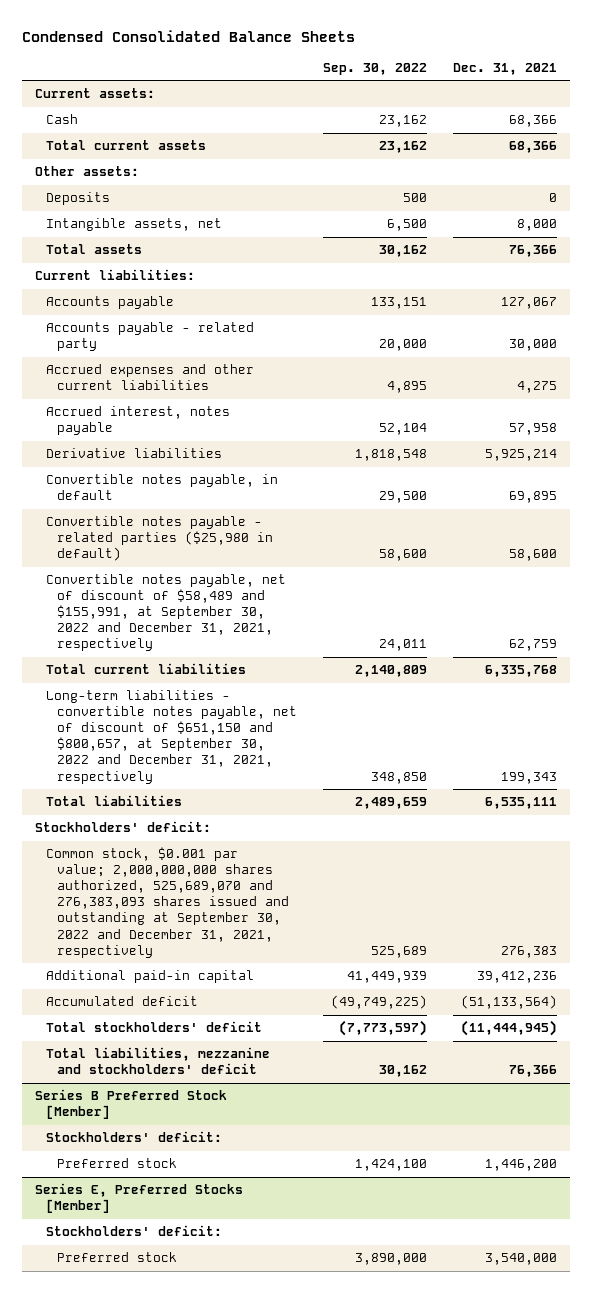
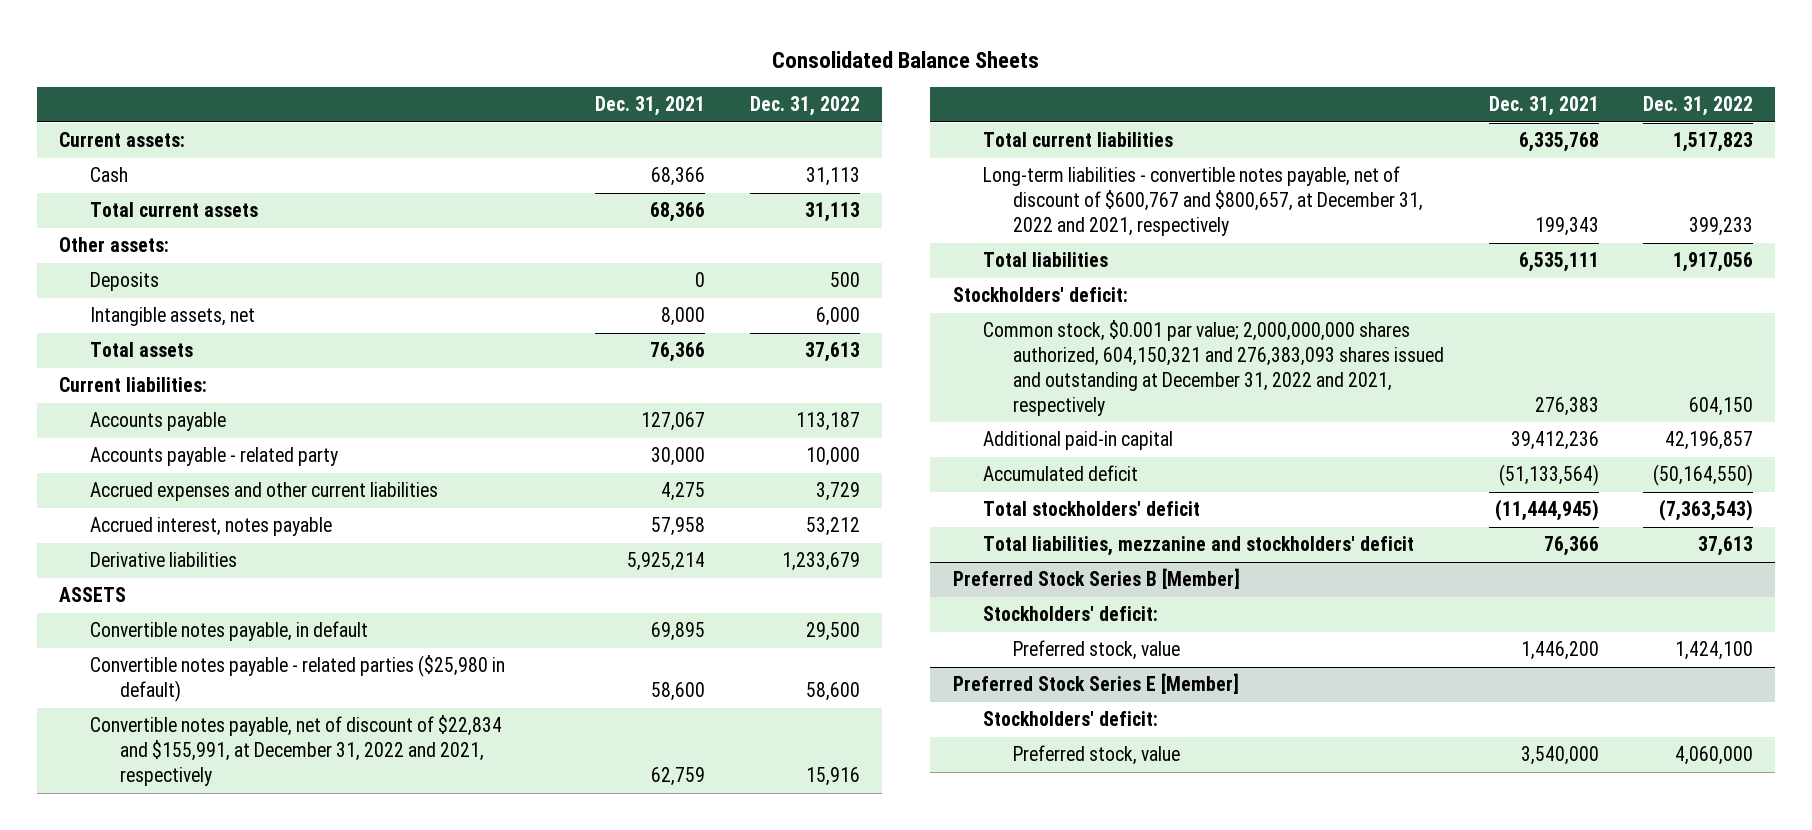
- Condensed Consolidated Balance Sheets
+ Consolidated Balance Sheets
- | Sep. 30, 2022 | Dec. 31, 2021
+ | Dec. 31, 2021 | Dec. 31, 2022
+ ASSETS
- Convertible notes payable, net of discount of $58,489 and $155,991, at September 30, 2022 and December 31, 2021, respectively | 24,011 | 62,759
+ Convertible notes payable, net of discount of $22,834 and $155,991, at December 31, 2022 and 2021, respectively | 62,759 | 15,916
- Long-term liabilities - convertible notes payable, net of discount of $651,150 and $800,657, at September 30, 2022 and December 31, 2021, respectively | 348,850 | 199,343
+ Long-term liabilities - convertible notes payable, net of discount of $600,767 and $800,657, at December 31, 2022 and 2021, respectively | 199,343 | 399,233
- Common stock, $0.001 par value; 2,000,000,000 shares authorized, 525,689,070 and 276,383,093 shares issued and outstanding at September 30, 2022 and December 31, 2021, respectively | 525,689 | 276,383
+ Common stock, $0.001 par value; 2,000,000,000 shares authorized, 604,150,321 and 276,383,093 shares issued and outstanding at December 31, 2022 and 2021, respectively | 276,383 | 604,150
- Series B Preferred Stock [Member]
+ Preferred Stock Series B [Member]
- Preferred stock | 1,424,100 | 1,446,200
- Series E, Preferred Stocks [Member]
+ Preferred stock, value | 1,446,200 | 1,424,100
+ Preferred Stock Series E [Member]
- Preferred stock | 3,890,000 | 3,540,000
+ Preferred stock, value | 3,540,000 | 4,060,000

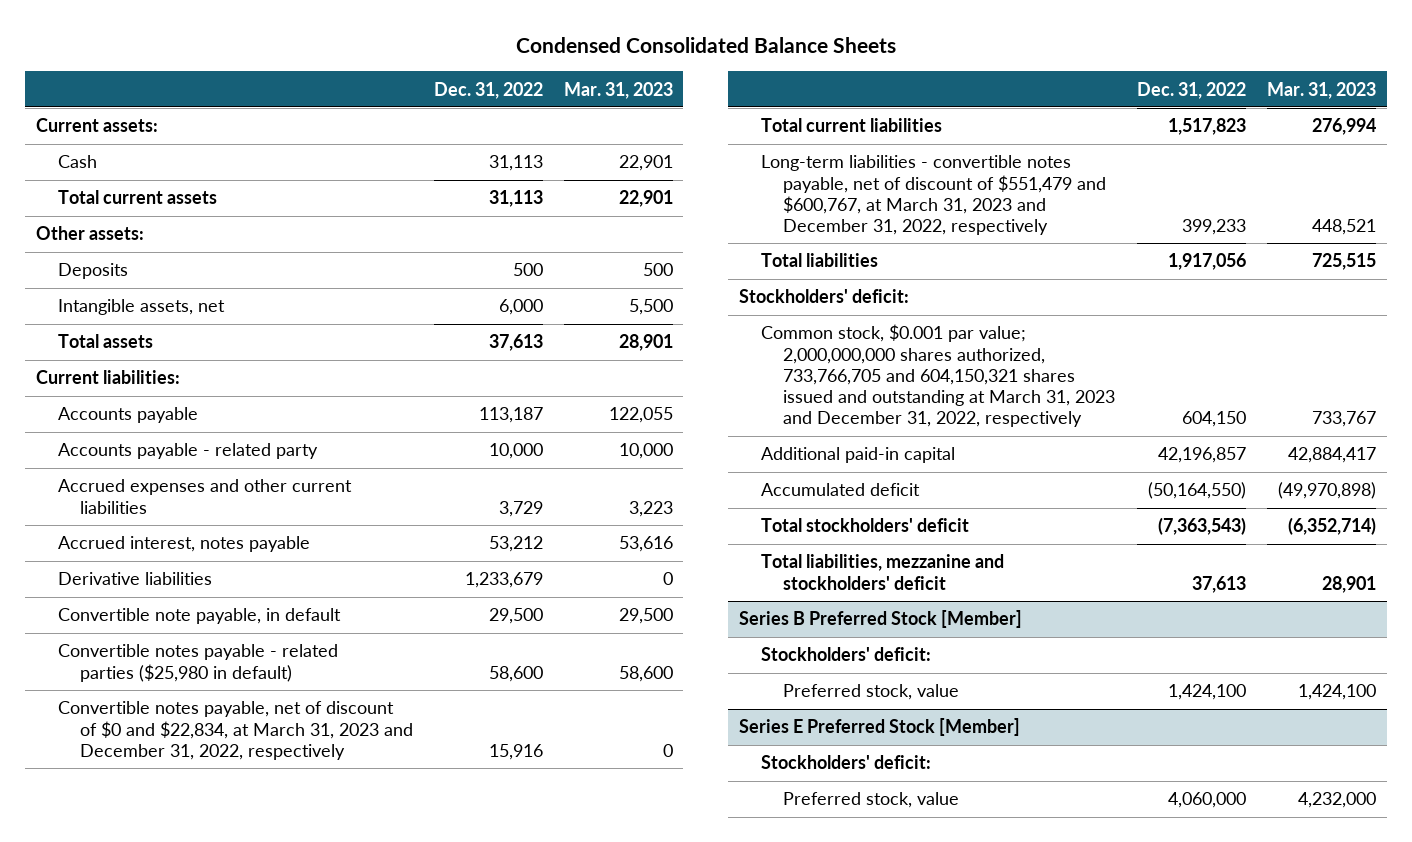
- Consolidated Balance Sheets
+ Condensed Consolidated Balance Sheets
- | Dec. 31, 2021 | Dec. 31, 2022
+ | Dec. 31, 2022 | Mar. 31, 2023
- ASSETS
- Convertible notes payable, in default | 69,895 | 29,500
+ Convertible note payable, in default | 29,500 | 29,500
- Convertible notes payable, net of discount of $22,834 and $155,991, at December 31, 2022 and 2021, respectively | 62,759 | 15,916
+ Convertible notes payable, net of discount of $0 and $22,834, at March 31, 2023 and December 31, 2022, respectively | 15,916 | 0
- Long-term liabilities - convertible notes payable, net of discount of $600,767 and $800,657, at December 31, 2022 and 2021, respectively | 199,343 | 399,233
+ Long-term liabilities - convertible notes payable, net of discount of $551,479 and $600,767, at March 31, 2023 and December 31, 2022, respectively | 399,233 | 448,521
- Common stock, $0.001 par value; 2,000,000,000 shares authorized, 604,150,321 and 276,383,093 shares issued and outstanding at December 31, 2022 and 2021, respectively | 276,383 | 604,150
+ Common stock, $0.001 par value; 2,000,000,000 shares authorized, 733,766,705 and 604,150,321 shares issued and outstanding at March 31, 2023 and December 31, 2022, respectively | 604,150 | 733,767
- Preferred Stock Series B [Member]
+ Series B Preferred Stock [Member]
- Preferred Stock Series E [Member]
+ Series E Preferred Stock [Member]

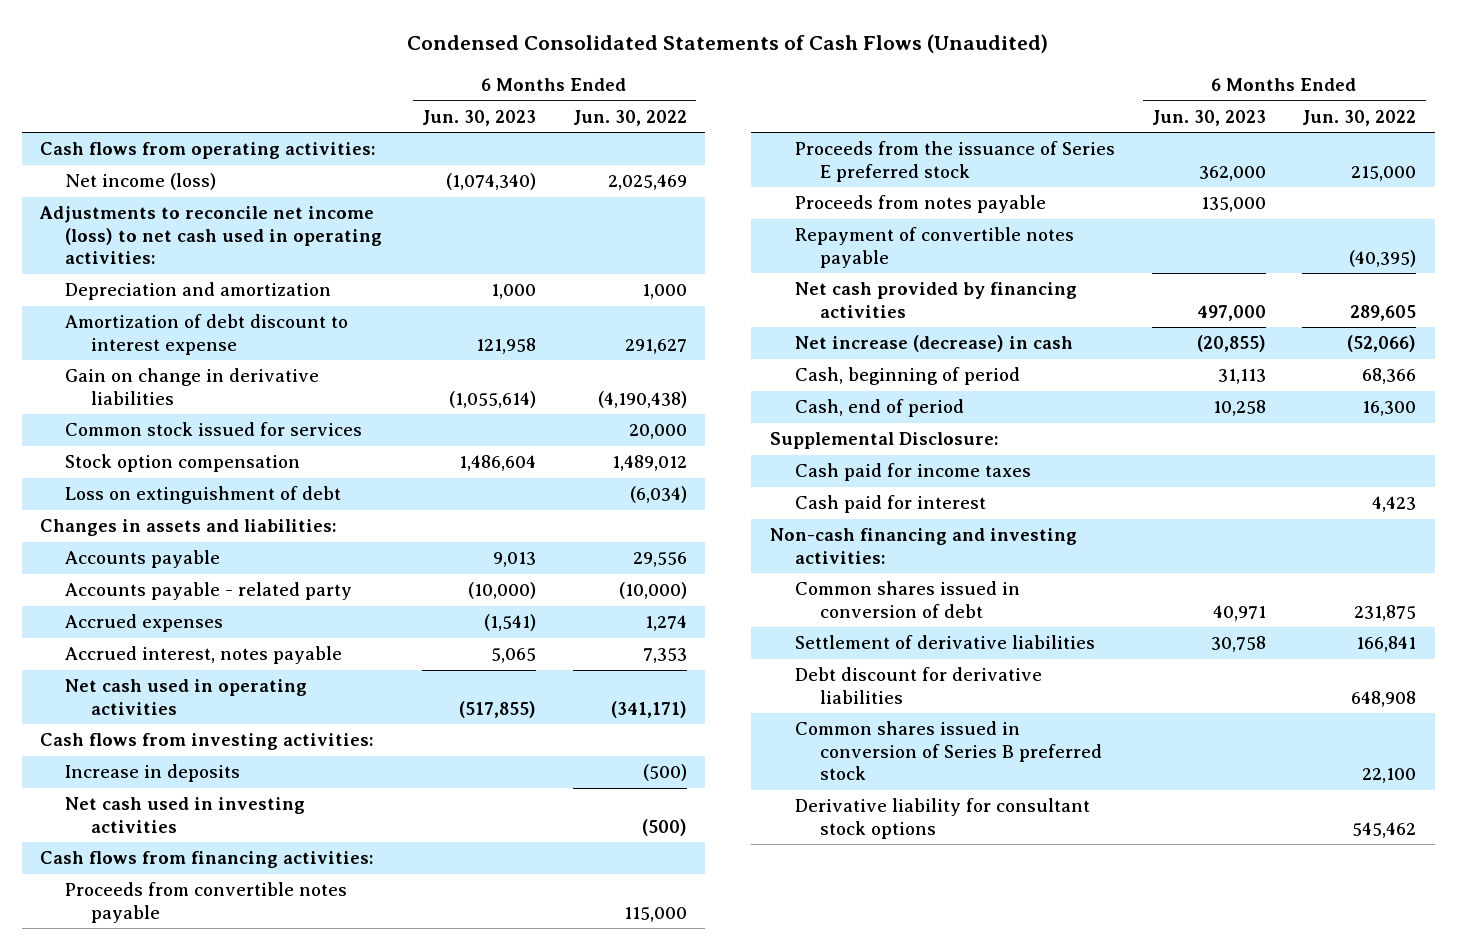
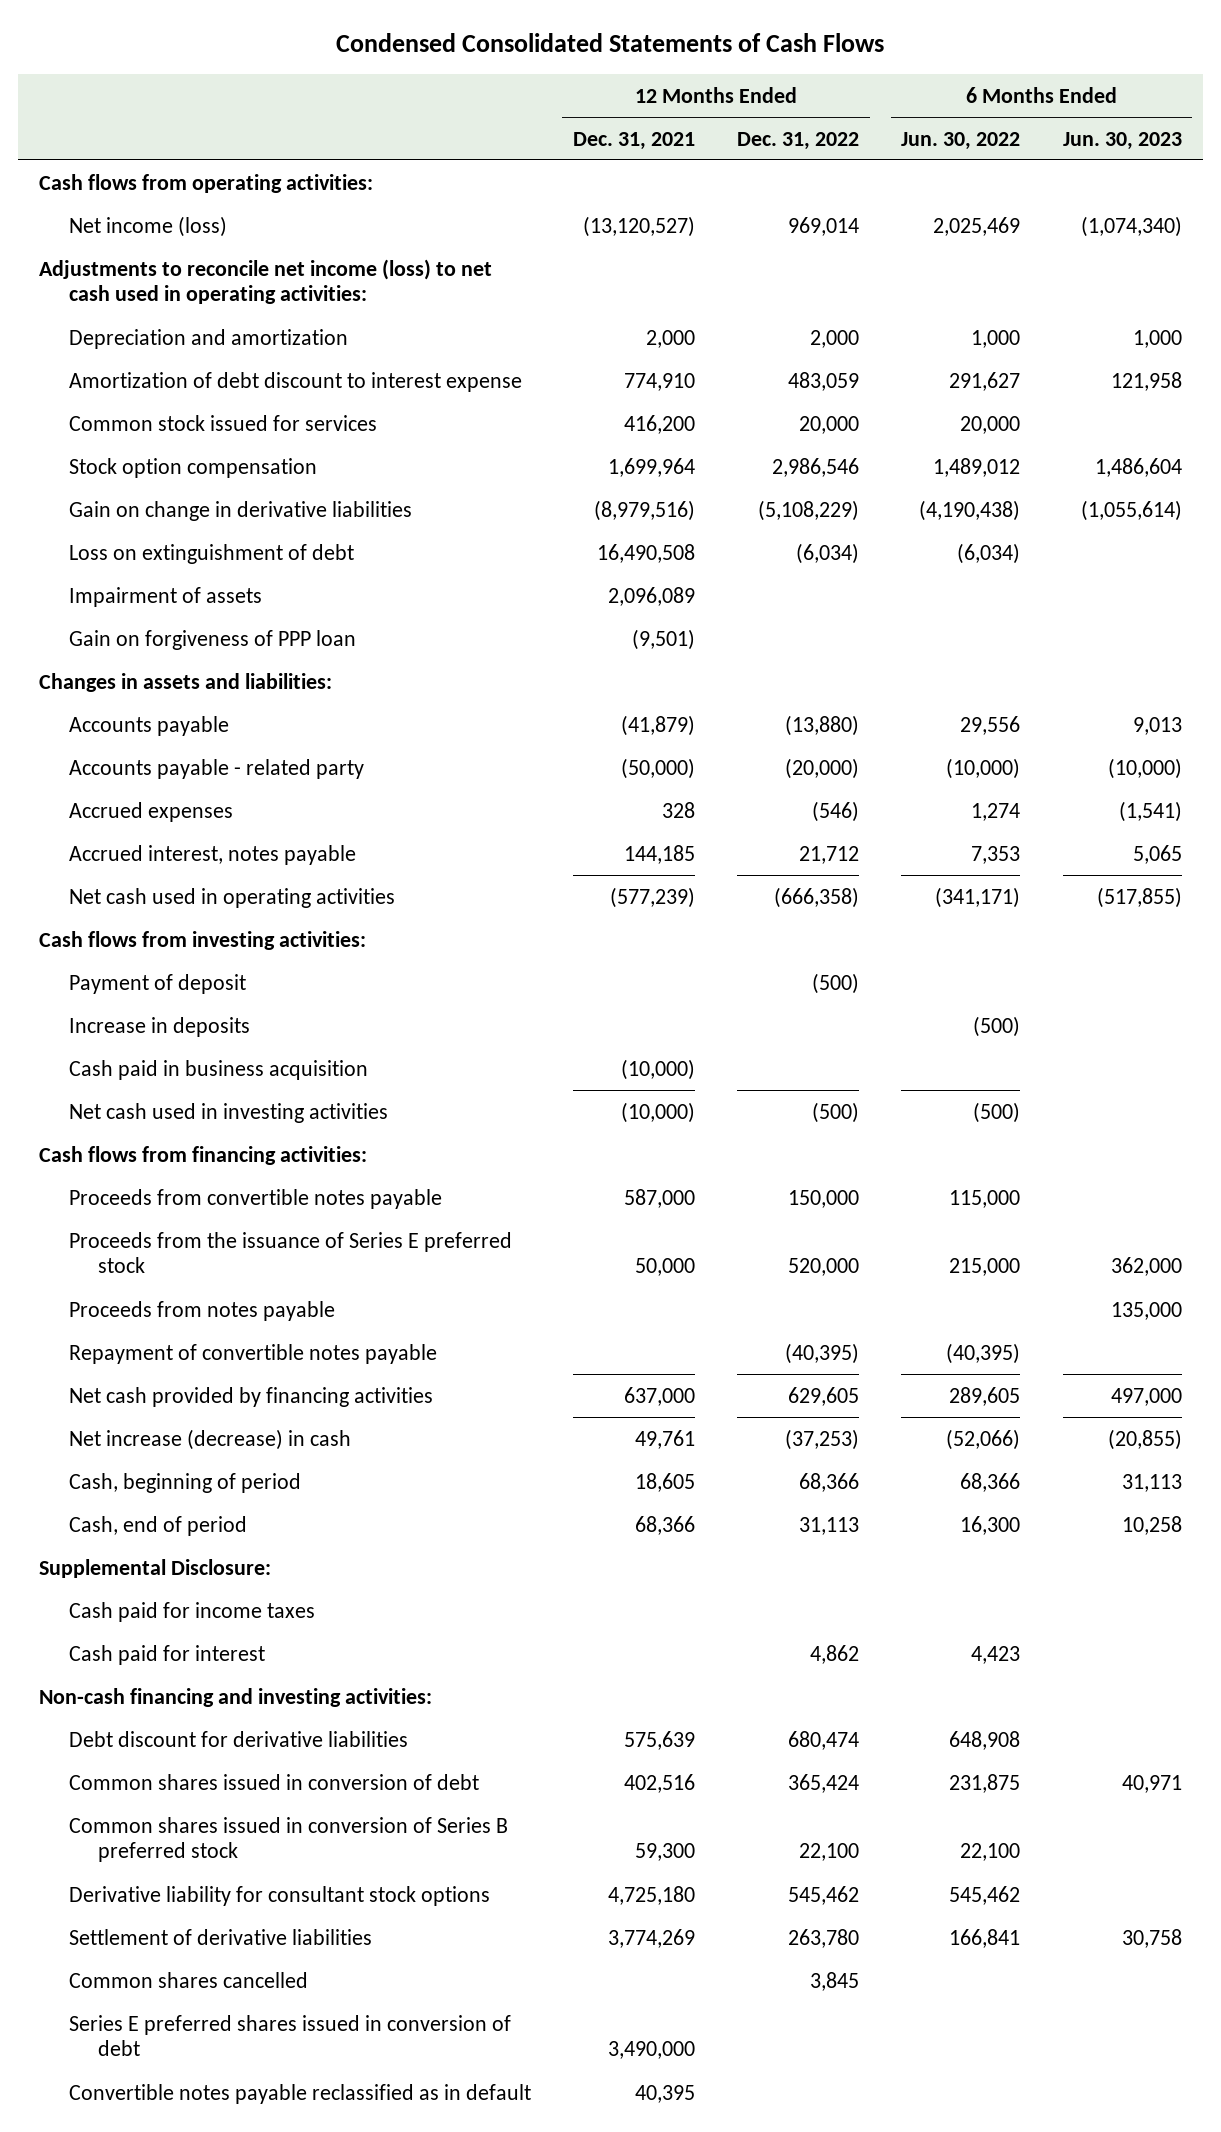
- Condensed Consolidated Statements of Cash Flows (Unaudited)
+ Condensed Consolidated Statements of Cash Flows
- | 6 Months Ended Jun. 30, 2023 | 6 Months Ended Jun. 30, 2022
+ | 12 Months Ended Dec. 31, 2021 | 12 Months Ended Dec. 31, 2022 | 6 Months Ended Jun. 30, 2022 | 6 Months Ended Jun. 30, 2023
moved down: Gain on change in derivative liabilities | (8,979,516) | (5,108,229) | (4,190,438) | (1,055,614)
+ Impairment of assets | 2,096,089 | | |
+ Gain on forgiveness of PPP loan | (9,501) | | |
+ Payment of deposit | | (500) | |
+ Cash paid in business acquisition | (10,000) | | |
moved down: Common shares issued in conversion of debt | 402,516 | 365,424 | 231,875 | 40,971
moved down: Settlement of derivative liabilities | 3,774,269 | 263,780 | 166,841 | 30,758
+ Common shares cancelled | | 3,845 | |
+ Series E preferred shares issued in conversion of debt | 3,490,000 | | |
+ Convertible notes payable reclassified as in default | 40,395 | | |

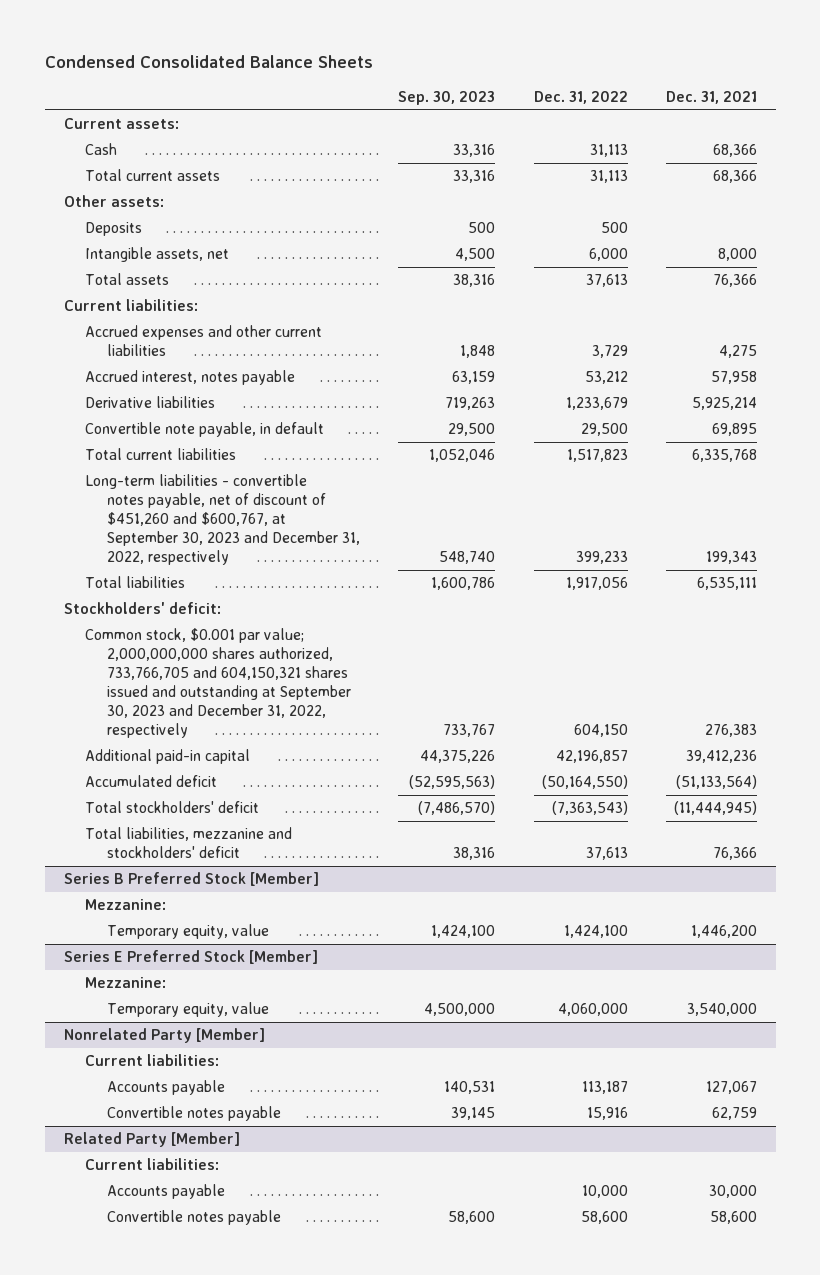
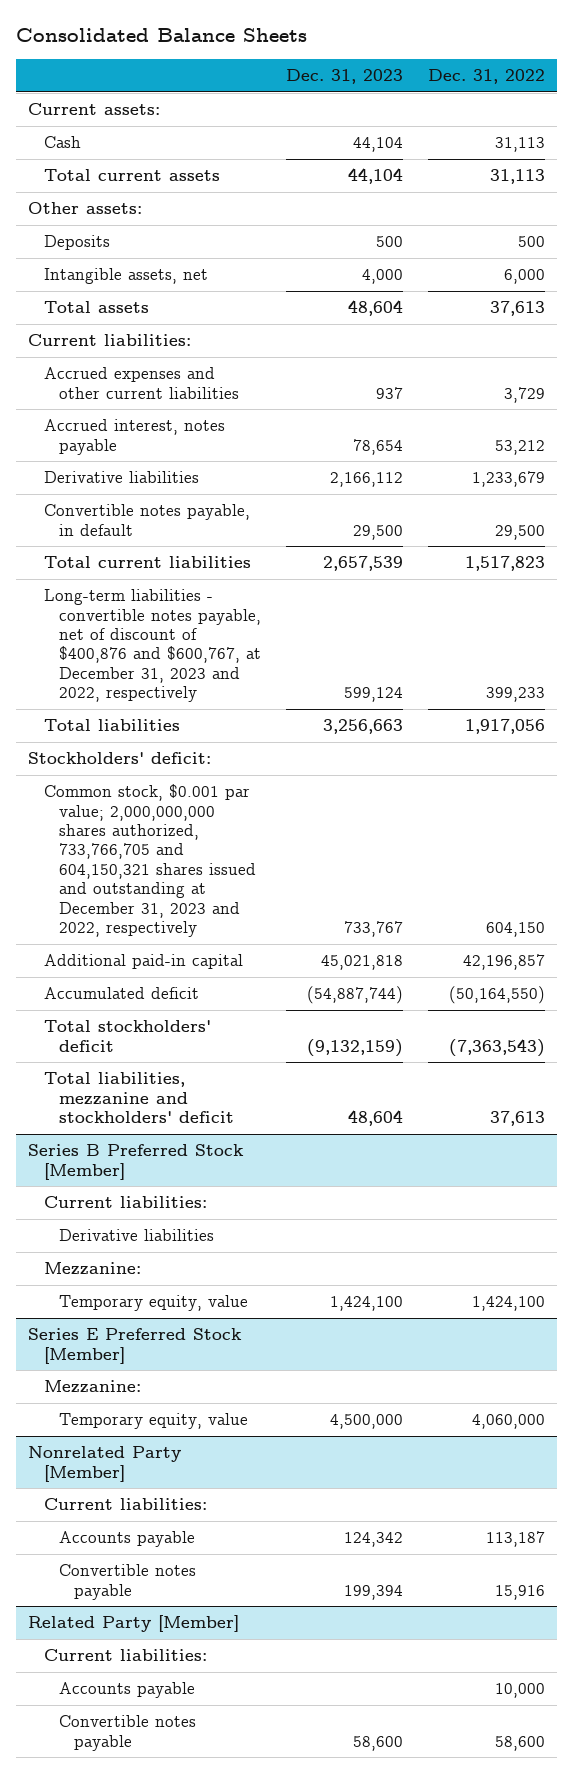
- Condensed Consolidated Balance Sheets
+ Consolidated Balance Sheets
- | Sep. 30, 2023 | Dec. 31, 2022 | Dec. 31, 2021
+ | Dec. 31, 2023 | Dec. 31, 2022
- Convertible note payable, in default | 29,500 | 29,500 | 69,895
+ Convertible notes payable, in default | 29,500 | 29,500
- Long-term liabilities - convertible notes payable, net of discount of $451,260 and $600,767, at September 30, 2023 and December 31, 2022, respectively | 548,740 | 399,233 | 199,343
+ Long-term liabilities - convertible notes payable, net of discount of $400,876 and $600,767, at December 31, 2023 and 2022, respectively | 599,124 | 399,233
- Common stock, $0.001 par value; 2,000,000,000 shares authorized, 733,766,705 and 604,150,321 shares issued and outstanding at September 30, 2023 and December 31, 2022, respectively | 733,767 | 604,150 | 276,383
+ Common stock, $0.001 par value; 2,000,000,000 shares authorized, 733,766,705 and 604,150,321 shares issued and outstanding at December 31, 2023 and 2022, respectively | 733,767 | 604,150
@ Series B Preferred Stock [Member]
+ Current liabilities:
+ Derivative liabilities

